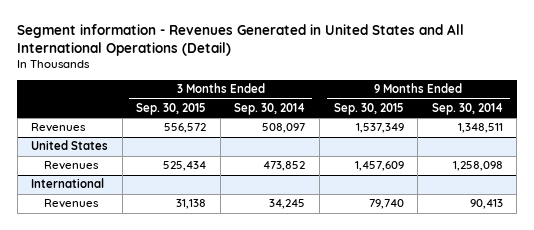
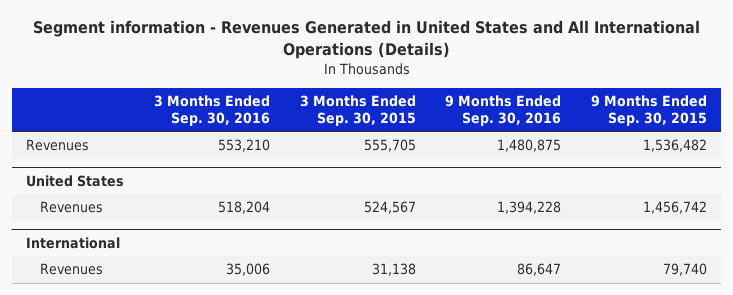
- Segment information - Revenues Generated in United States and All International Operations (Detail)
+ Segment information - Revenues Generated in United States and All International Operations (Details)
- | 3 Months Ended Sep. 30, 2015 | 3 Months Ended Sep. 30, 2014 | 9 Months Ended Sep. 30, 2015 | 9 Months Ended Sep. 30, 2014
+ | 3 Months Ended Sep. 30, 2016 | 3 Months Ended Sep. 30, 2015 | 9 Months Ended Sep. 30, 2016 | 9 Months Ended Sep. 30, 2015
- Revenues | 556,572 | 508,097 | 1,537,349 | 1,348,511
+ Revenues | 553,210 | 555,705 | 1,480,875 | 1,536,482
@ United States
- Revenues | 525,434 | 473,852 | 1,457,609 | 1,258,098
+ Revenues | 518,204 | 524,567 | 1,394,228 | 1,456,742

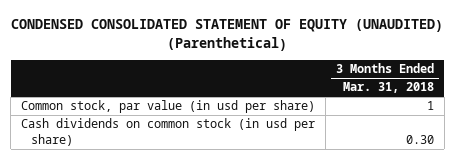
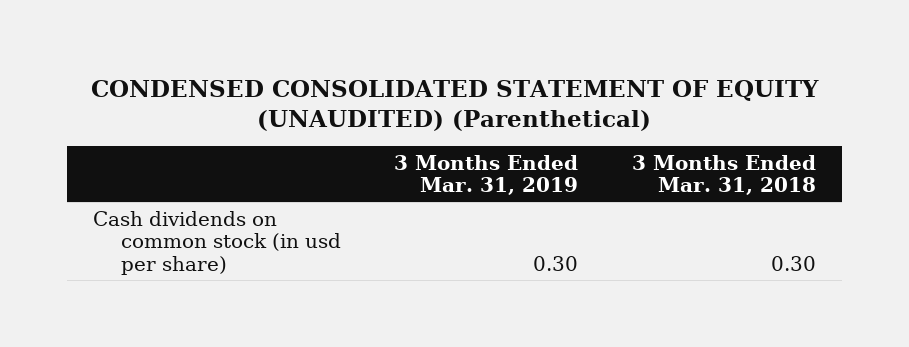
- | 3 Months Ended Mar. 31, 2018
+ | 3 Months Ended Mar. 31, 2019 | 3 Months Ended Mar. 31, 2018
- Common stock, par value (in usd per share) | 1

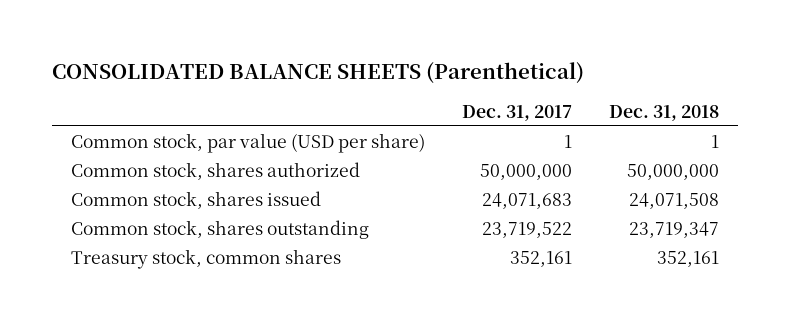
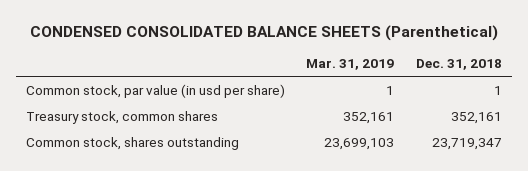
- CONSOLIDATED BALANCE SHEETS (Parenthetical)
+ CONDENSED CONSOLIDATED BALANCE SHEETS (Parenthetical)
- | Dec. 31, 2017 | Dec. 31, 2018
+ | Mar. 31, 2019 | Dec. 31, 2018
- Common stock, par value (USD per share) | 1 | 1
- Common stock, shares authorized | 50,000,000 | 50,000,000
- Common stock, shares issued | 24,071,683 | 24,071,508
+ Common stock, par value (in usd per share) | 1 | 1
moved down: Common stock, shares outstanding | 23,699,103 | 23,719,347

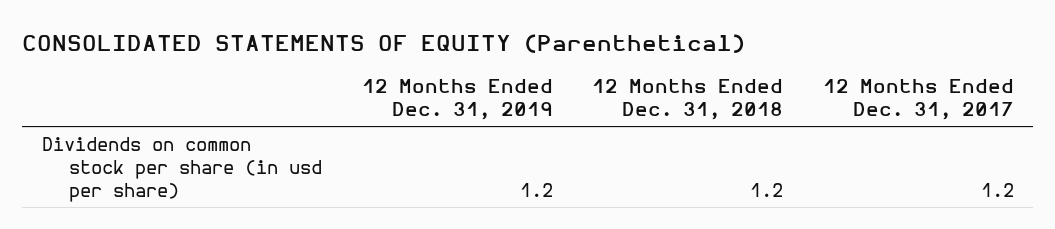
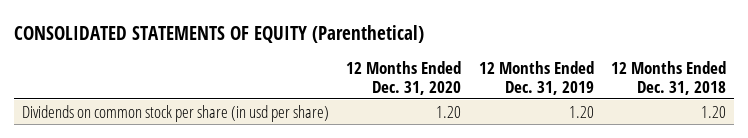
- | 12 Months Ended Dec. 31, 2019 | 12 Months Ended Dec. 31, 2018 | 12 Months Ended Dec. 31, 2017
+ | 12 Months Ended Dec. 31, 2020 | 12 Months Ended Dec. 31, 2019 | 12 Months Ended Dec. 31, 2018
- Dividends on common stock per share (in usd per share) | 1.2 | 1.2 | 1.2
+ Dividends on common stock per share (in usd per share) | 1.20 | 1.20 | 1.20

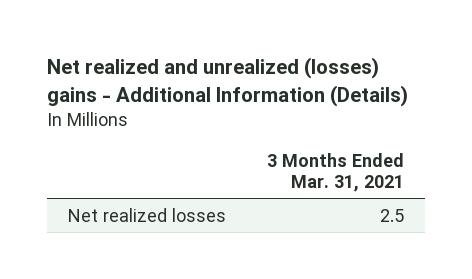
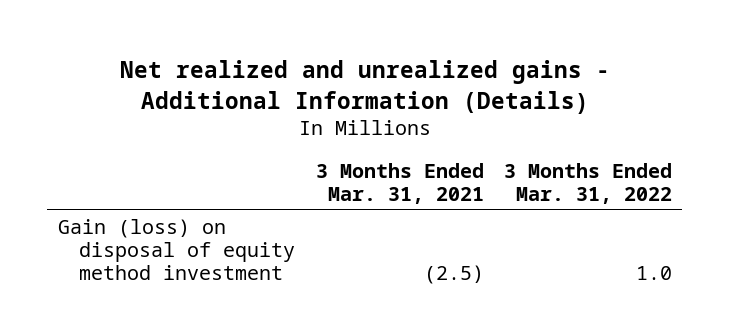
- Net realized and unrealized (losses) gains - Additional Information (Details)
+ Net realized and unrealized gains - Additional Information (Details)
- | 3 Months Ended Mar. 31, 2021
+ | 3 Months Ended Mar. 31, 2021 | 3 Months Ended Mar. 31, 2022
- Net realized losses | 2.5
+ Gain (loss) on disposal of equity method investment | (2.5) | 1.0

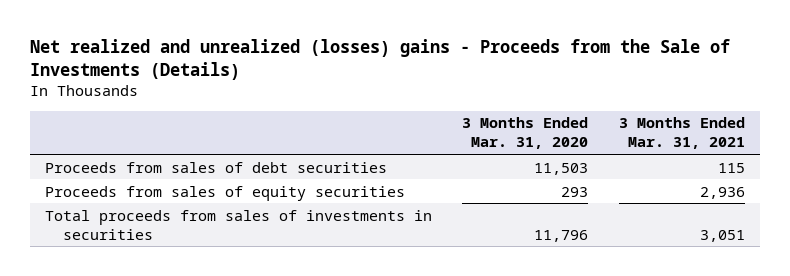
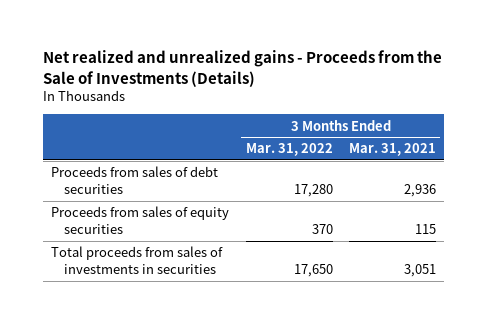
- Net realized and unrealized (losses) gains - Proceeds from the Sale of Investments (Details)
+ Net realized and unrealized gains - Proceeds from the Sale of Investments (Details)
- | 3 Months Ended Mar. 31, 2020 | 3 Months Ended Mar. 31, 2021
+ | 3 Months Ended Mar. 31, 2022 | 3 Months Ended Mar. 31, 2021
- Proceeds from sales of debt securities | 11,503 | 115
- Proceeds from sales of equity securities | 293 | 2,936
+ Proceeds from sales of debt securities | 17,280 | 2,936
+ Proceeds from sales of equity securities | 370 | 115

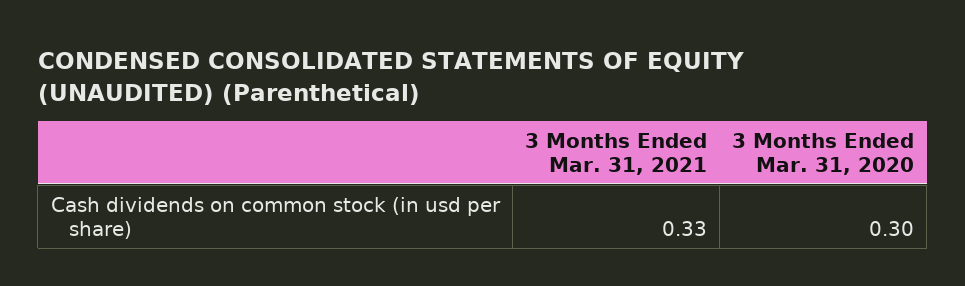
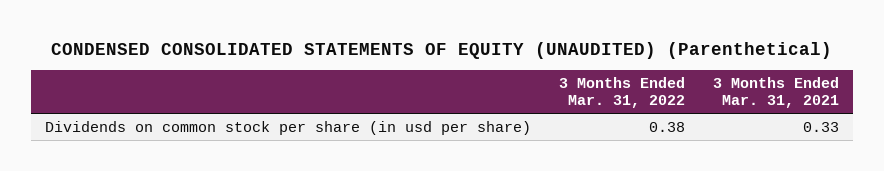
- | 3 Months Ended Mar. 31, 2021 | 3 Months Ended Mar. 31, 2020
+ | 3 Months Ended Mar. 31, 2022 | 3 Months Ended Mar. 31, 2021
- Cash dividends on common stock (in usd per share) | 0.33 | 0.30
+ Dividends on common stock per share (in usd per share) | 0.38 | 0.33

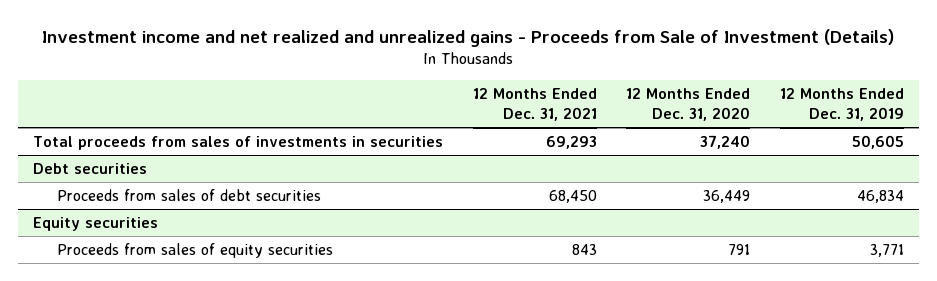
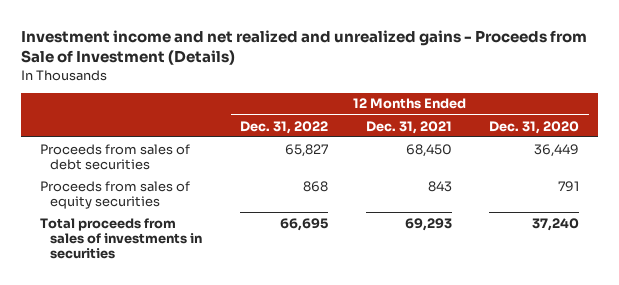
- | 12 Months Ended Dec. 31, 2021 | 12 Months Ended Dec. 31, 2020 | 12 Months Ended Dec. 31, 2019
+ | 12 Months Ended Dec. 31, 2022 | 12 Months Ended Dec. 31, 2021 | 12 Months Ended Dec. 31, 2020
- Debt securities
- Equity securities
moved down: Total proceeds from sales of investments in securities | 66,695 | 69,293 | 37,240

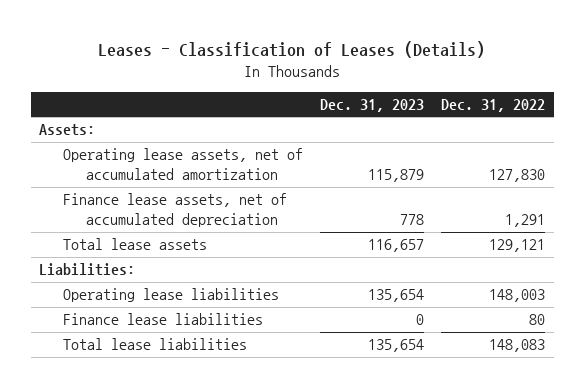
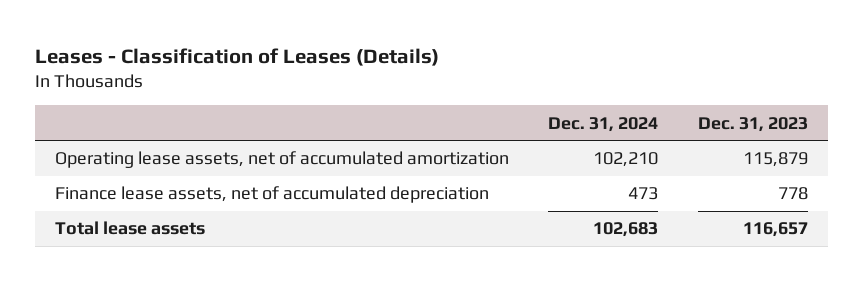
- | Dec. 31, 2023 | Dec. 31, 2022
+ | Dec. 31, 2024 | Dec. 31, 2023
- Assets:
- Liabilities:
- Operating lease liabilities | 135,654 | 148,003
- Finance lease liabilities | 0 | 80
- Total lease liabilities | 135,654 | 148,083

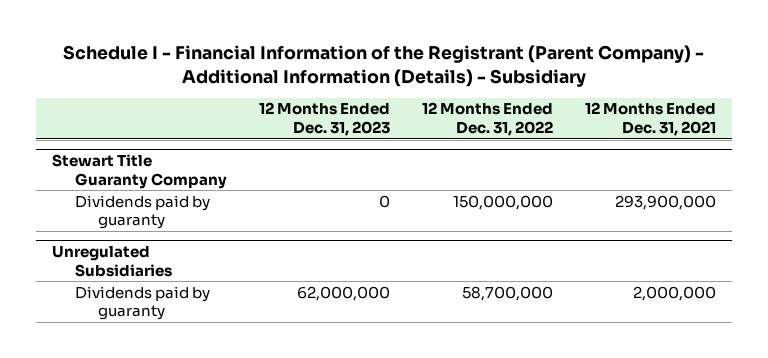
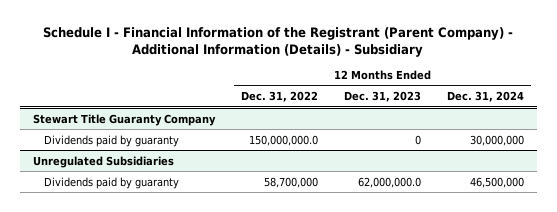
- | 12 Months Ended Dec. 31, 2023 | 12 Months Ended Dec. 31, 2022 | 12 Months Ended Dec. 31, 2021
+ | 12 Months Ended Dec. 31, 2022 | 12 Months Ended Dec. 31, 2023 | 12 Months Ended Dec. 31, 2024
@ Stewart Title Guaranty Company
- Dividends paid by guaranty | 0 | 150,000,000 | 293,900,000
+ Dividends paid by guaranty | 150,000,000.0 | 0 | 30,000,000
@ Unregulated Subsidiaries
- Dividends paid by guaranty | 62,000,000 | 58,700,000 | 2,000,000
+ Dividends paid by guaranty | 58,700,000 | 62,000,000.0 | 46,500,000

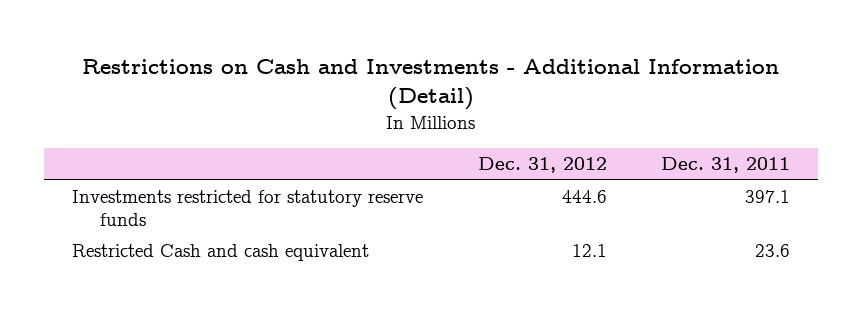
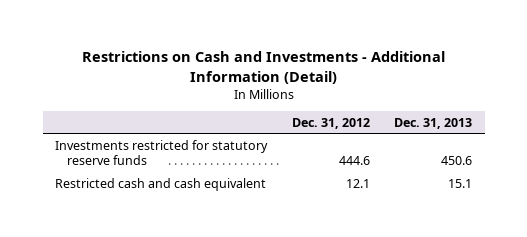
- | Dec. 31, 2012 | Dec. 31, 2011
+ | Dec. 31, 2012 | Dec. 31, 2013
- Restricted Cash and cash equivalent | 12.1 | 23.6
+ Restricted cash and cash equivalent | 12.1 | 15.1

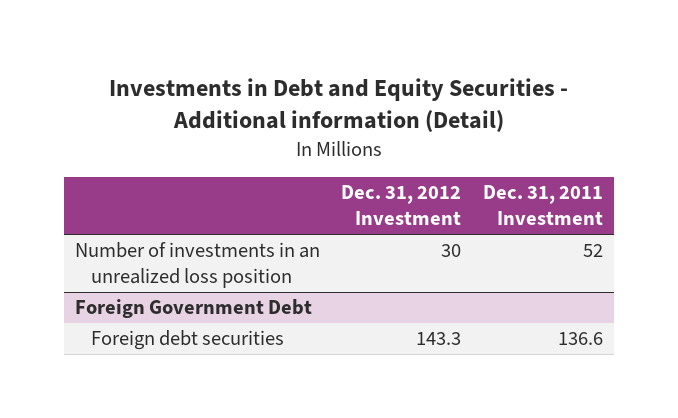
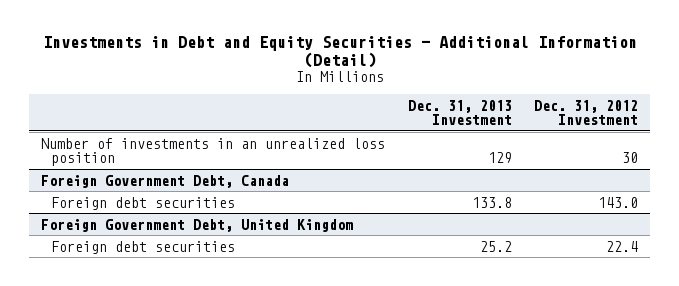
- Investments in Debt and Equity Securities - Additional information (Detail)
+ Investments in Debt and Equity Securities - Additional Information (Detail)
- | Dec. 31, 2012 Investment | Dec. 31, 2011 Investment
+ | Dec. 31, 2013 Investment | Dec. 31, 2012 Investment
- Foreign Government Debt
- Foreign debt securities | 143.3 | 136.6
+ Foreign Government Debt, Canada
+ Foreign debt securities | 133.8 | 143.0
+ Foreign Government Debt, United Kingdom
+ Foreign debt securities | 25.2 | 22.4

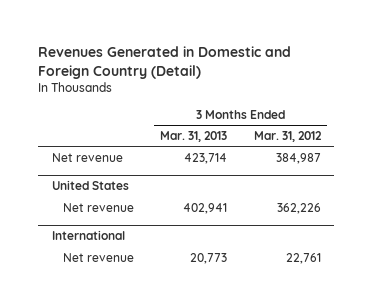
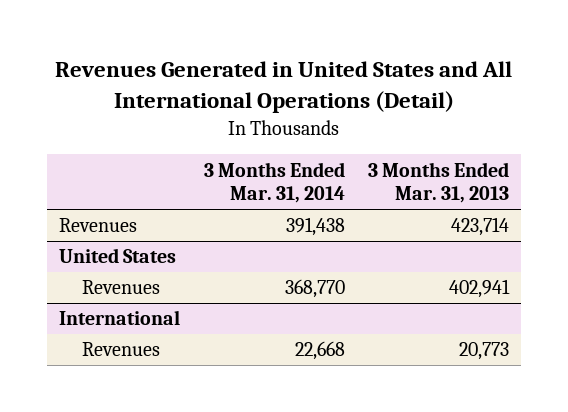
- Revenues Generated in Domestic and Foreign Country (Detail)
+ Revenues Generated in United States and All International Operations (Detail)
- | 3 Months Ended Mar. 31, 2013 | 3 Months Ended Mar. 31, 2012
+ | 3 Months Ended Mar. 31, 2014 | 3 Months Ended Mar. 31, 2013
- Net revenue | 423,714 | 384,987
+ Revenues | 391,438 | 423,714
@ United States
- Net revenue | 402,941 | 362,226
+ Revenues | 368,770 | 402,941
@ International
- Net revenue | 20,773 | 22,761
+ Revenues | 22,668 | 20,773

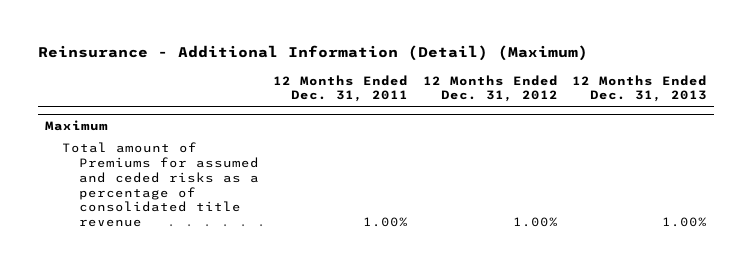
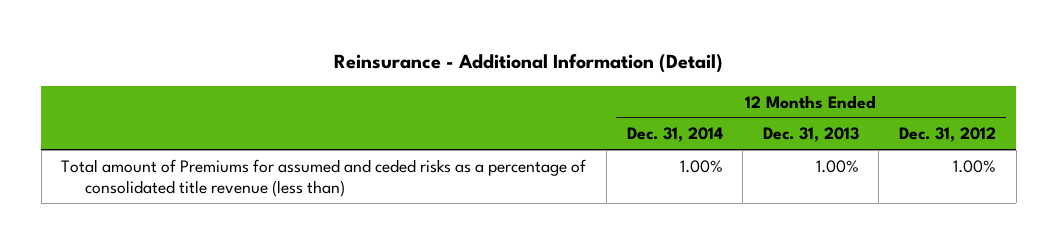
- Reinsurance - Additional Information (Detail) (Maximum)
+ Reinsurance - Additional Information (Detail)
- | 12 Months Ended Dec. 31, 2011 | 12 Months Ended Dec. 31, 2012 | 12 Months Ended Dec. 31, 2013
+ | 12 Months Ended Dec. 31, 2014 | 12 Months Ended Dec. 31, 2013 | 12 Months Ended Dec. 31, 2012
- Maximum
- Total amount of Premiums for assumed and ceded risks as a percentage of consolidated title revenue | 1.00% | 1.00% | 1.00%
+ Total amount of Premiums for assumed and ceded risks as a percentage of consolidated title revenue (less than) | 1.00% | 1.00% | 1.00%

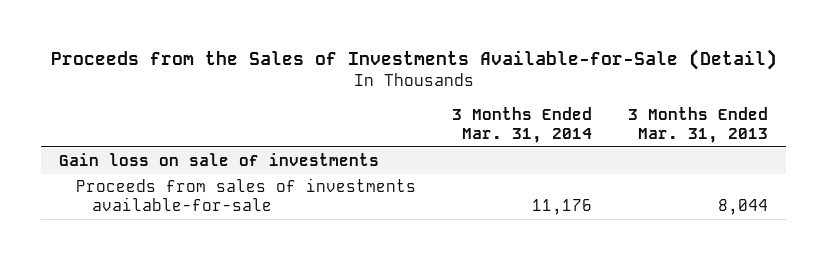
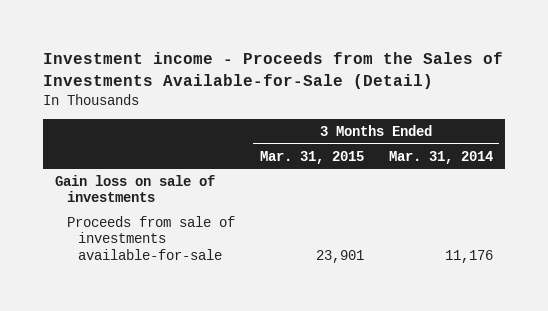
- Proceeds from the Sales of Investments Available-for-Sale (Detail)
+ Investment income - Proceeds from the Sales of Investments Available-for-Sale (Detail)
- | 3 Months Ended Mar. 31, 2014 | 3 Months Ended Mar. 31, 2013
+ | 3 Months Ended Mar. 31, 2015 | 3 Months Ended Mar. 31, 2014
- Proceeds from sales of investments available-for-sale | 11,176 | 8,044
+ Proceeds from sale of investments available-for-sale | 23,901 | 11,176

